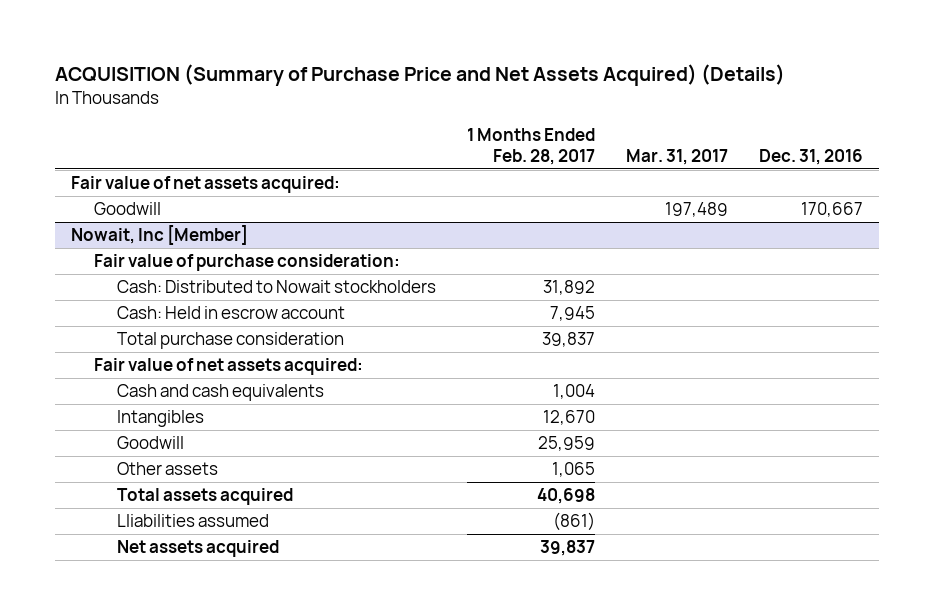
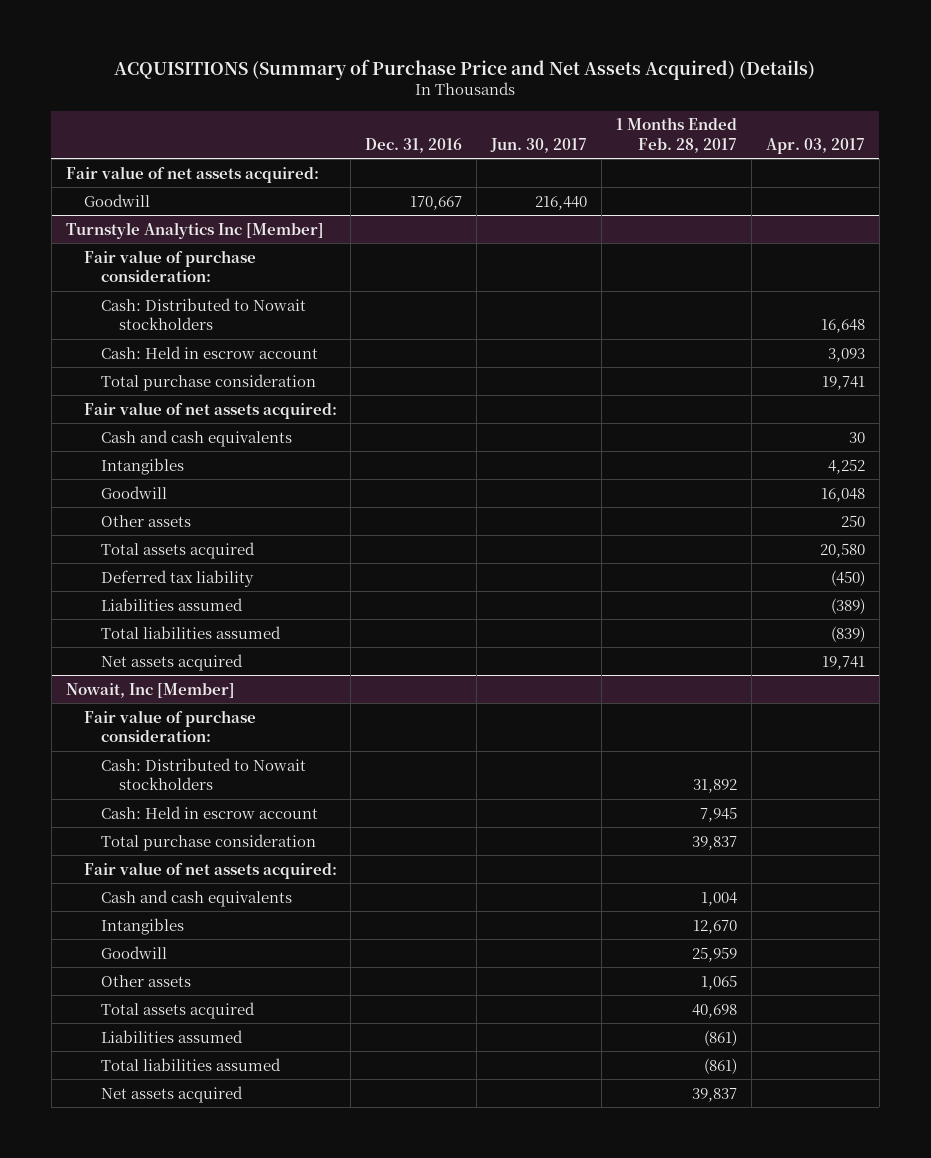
- ACQUISITION (Summary of Purchase Price and Net Assets Acquired) (Details)
+ ACQUISITIONS (Summary of Purchase Price and Net Assets Acquired) (Details)
- | 1 Months Ended Feb. 28, 2017 | Mar. 31, 2017 | Dec. 31, 2016
+ | Dec. 31, 2016 | Jun. 30, 2017 | 1 Months Ended Feb. 28, 2017 | Apr. 03, 2017
+ Turnstyle Analytics Inc [Member]
+ Fair value of purchase consideration:
+ Cash: Distributed to Nowait stockholders | | | | 16,648
+ Cash: Held in escrow account | | | | 3,093
+ Total purchase consideration | | | | 19,741
+ Fair value of net assets acquired:
+ Cash and cash equivalents | | | | 30
+ Intangibles | | | | 4,252
+ Goodwill | | | | 16,048
+ Other assets | | | | 250
+ Total assets acquired | | | | 20,580
+ Deferred tax liability | | | | (450)
+ Liabilities assumed | | | | (389)
+ Total liabilities assumed | | | | (839)
+ Net assets acquired | | | | 19,741
@ Nowait, Inc [Member]
- Lliabilities assumed | (861) | |
+ Liabilities assumed | | | (861) |
+ Total liabilities assumed | | | (861) |

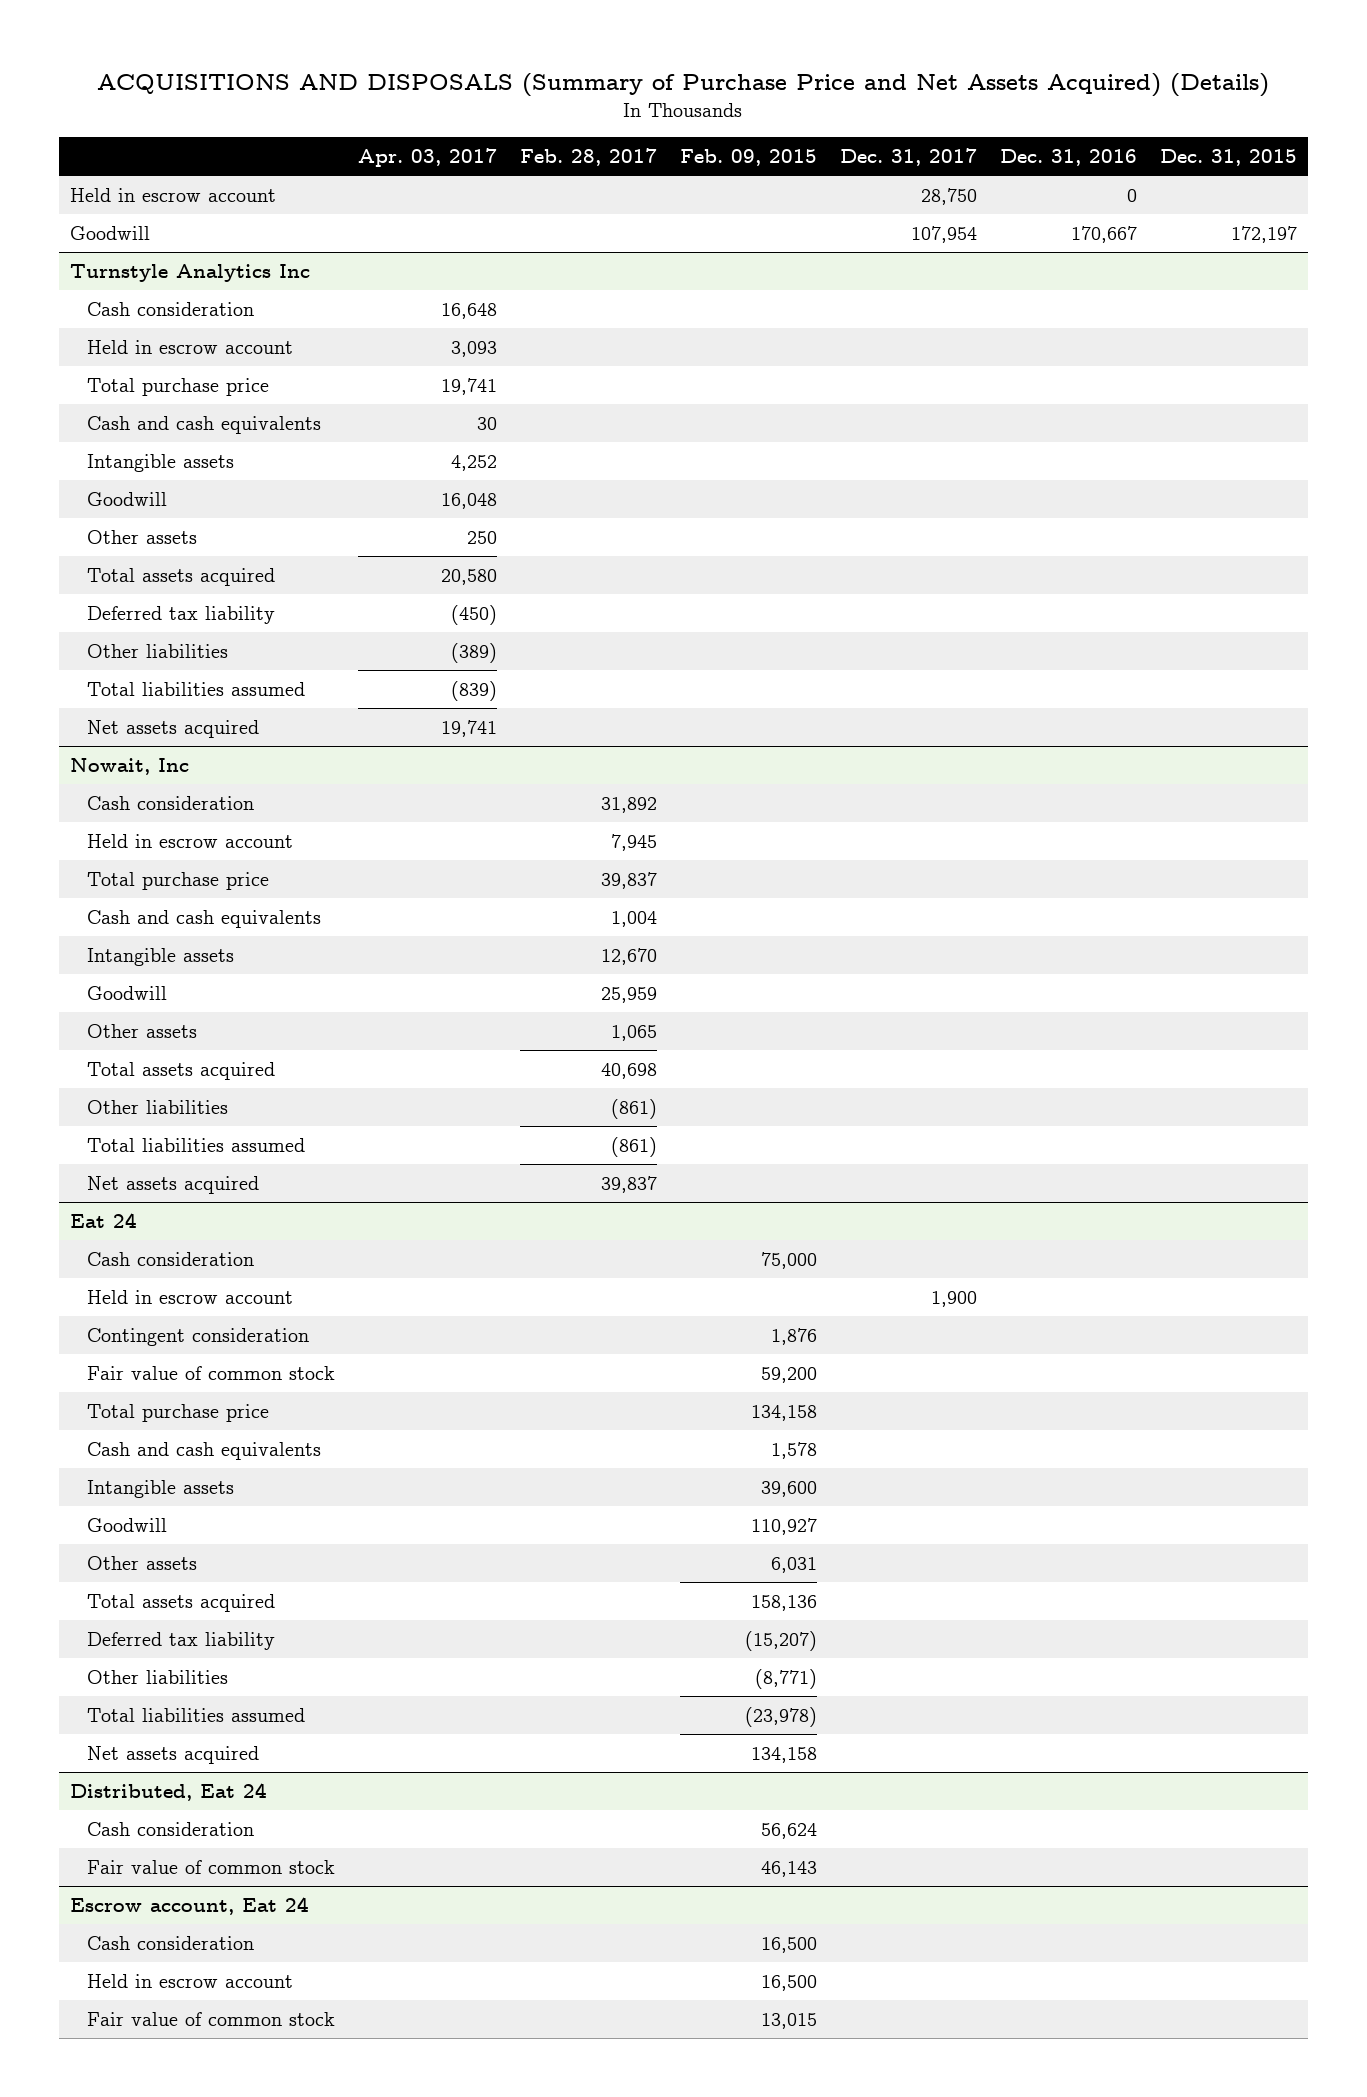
- ACQUISITIONS (Summary of Purchase Price and Net Assets Acquired) (Details)
+ ACQUISITIONS AND DISPOSALS (Summary of Purchase Price and Net Assets Acquired) (Details)
- | Dec. 31, 2016 | Jun. 30, 2017 | 1 Months Ended Feb. 28, 2017 | Apr. 03, 2017
+ | Apr. 03, 2017 | Feb. 28, 2017 | Feb. 09, 2015 | Dec. 31, 2017 | Dec. 31, 2016 | Dec. 31, 2015
- Fair value of net assets acquired:
+ Held in escrow account | | | | 28,750 | 0 |
- Turnstyle Analytics Inc [Member]
- Fair value of purchase consideration:
- Cash: Distributed to Nowait stockholders | | | | 16,648
- Cash: Held in escrow account | | | | 3,093
- Total purchase consideration | | | | 19,741
- Fair value of net assets acquired:
+ Turnstyle Analytics Inc
+ Cash consideration | 16,648 | | | | |
+ Held in escrow account | 3,093 | | | | |
+ Total purchase price | 19,741 | | | | |
- Intangibles | | | | 4,252
+ Intangible assets | 4,252 | | | | |
- Liabilities assumed | | | | (389)
+ Other liabilities | (389) | | | | |
- Nowait, Inc [Member]
- Fair value of purchase consideration:
- Cash: Distributed to Nowait stockholders | | | 31,892 |
- Cash: Held in escrow account | | | 7,945 |
- Total purchase consideration | | | 39,837 |
- Fair value of net assets acquired:
+ Nowait, Inc
+ Cash consideration | | 31,892 | | | |
+ Held in escrow account | | 7,945 | | | |
+ Total purchase price | | 39,837 | | | |
- Intangibles | | | 12,670 |
+ Intangible assets | | 12,670 | | | |
- Liabilities assumed | | | (861) |
+ Other liabilities | | (861) | | | |
+ Eat 24
+ Cash consideration | | | 75,000 | | |
+ Held in escrow account | | | | 1,900 | |
+ Contingent consideration | | | 1,876 | | |
+ Fair value of common stock | | | 59,200 | | |
+ Total purchase price | | | 134,158 | | |
+ Cash and cash equivalents | | | 1,578 | | |
+ Intangible assets | | | 39,600 | | |
+ Goodwill | | | 110,927 | | |
+ Other assets | | | 6,031 | | |
+ Total assets acquired | | | 158,136 | | |
+ Deferred tax liability | | | (15,207) | | |
+ Other liabilities | | | (8,771) | | |
+ Total liabilities assumed | | | (23,978) | | |
+ Net assets acquired | | | 134,158 | | |
+ Distributed, Eat 24
+ Cash consideration | | | 56,624 | | |
+ Fair value of common stock | | | 46,143 | | |
+ Escrow account, Eat 24
+ Cash consideration | | | 16,500 | | |
+ Held in escrow account | | | 16,500 | | |
+ Fair value of common stock | | | 13,015 | | |

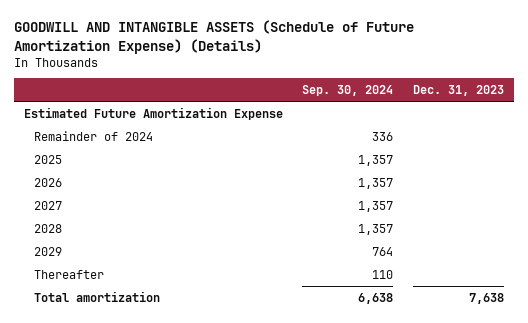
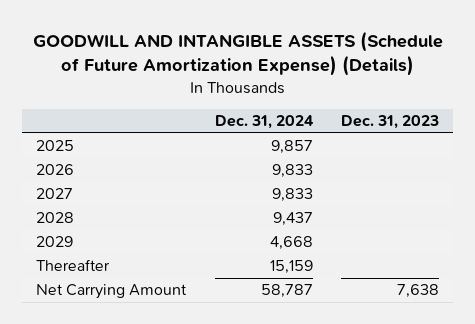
- | Sep. 30, 2024 | Dec. 31, 2023
+ | Dec. 31, 2024 | Dec. 31, 2023
- Estimated Future Amortization Expense
- Remainder of 2024 | 336 |
- Total amortization | 6,638 | 7,638
+ Net Carrying Amount | 58,787 | 7,638

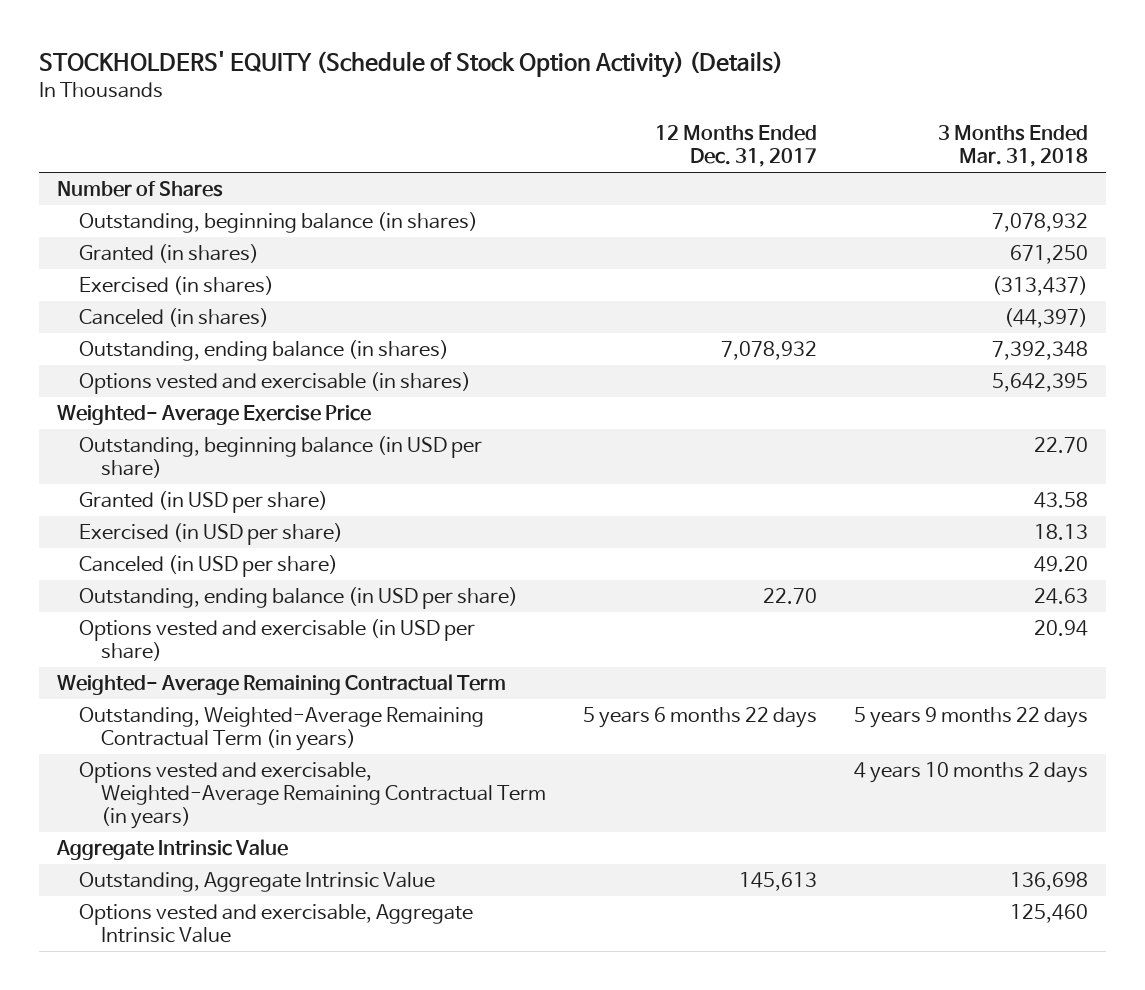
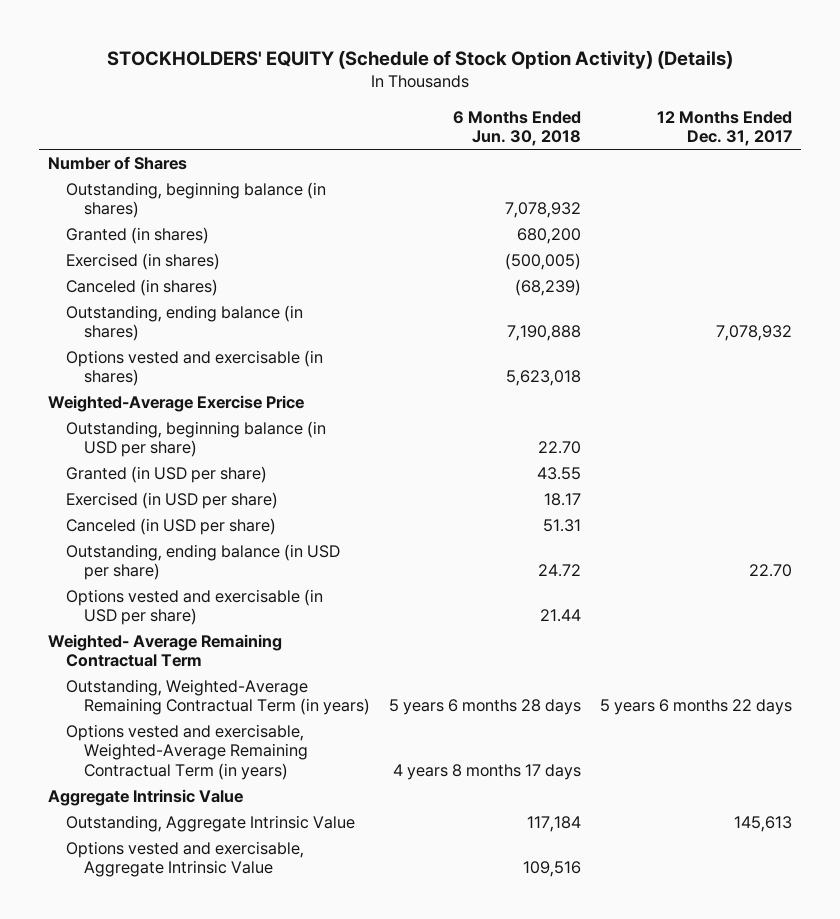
- | 12 Months Ended Dec. 31, 2017 | 3 Months Ended Mar. 31, 2018
+ | 6 Months Ended Jun. 30, 2018 | 12 Months Ended Dec. 31, 2017
- Weighted- Average Exercise Price
+ Weighted-Average Exercise Price

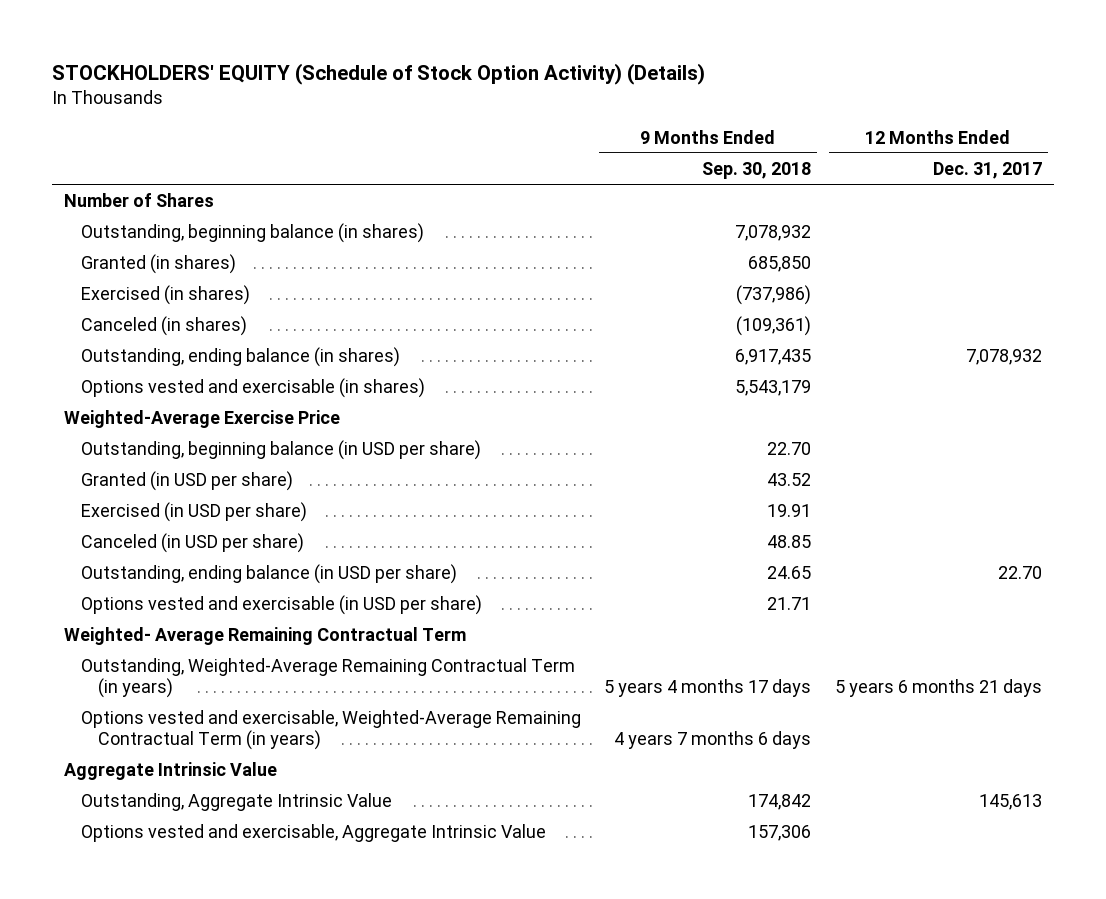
- | 6 Months Ended Jun. 30, 2018 | 12 Months Ended Dec. 31, 2017
+ | 9 Months Ended Sep. 30, 2018 | 12 Months Ended Dec. 31, 2017
- Outstanding, Weighted-Average Remaining Contractual Term (in years) | 5 years 6 months 28 days | 5 years 6 months 22 days
+ Outstanding, Weighted-Average Remaining Contractual Term (in years) | 5 years 4 months 17 days | 5 years 6 months 21 days

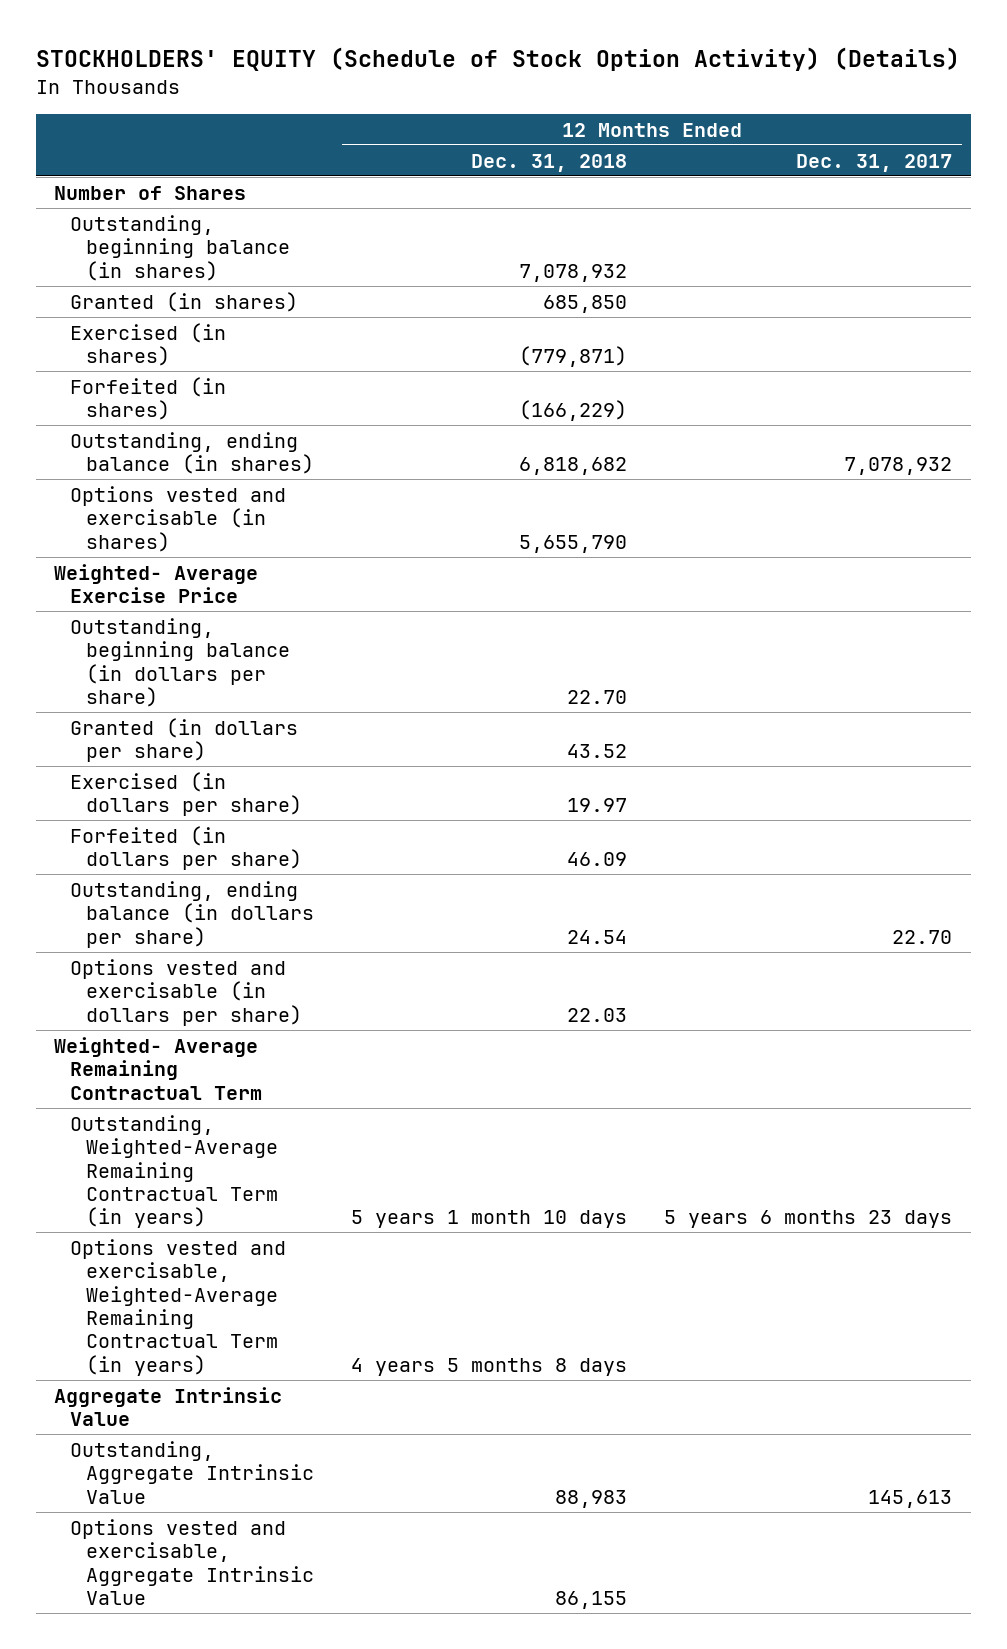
- | 9 Months Ended Sep. 30, 2018 | 12 Months Ended Dec. 31, 2017
+ | 12 Months Ended Dec. 31, 2018 | 12 Months Ended Dec. 31, 2017
- Canceled (in shares) | (109,361) |
+ Forfeited (in shares) | (166,229) |
- Weighted-Average Exercise Price
- Outstanding, beginning balance (in USD per share) | 22.70 |
- Granted (in USD per share) | 43.52 |
- Exercised (in USD per share) | 19.91 |
- Canceled (in USD per share) | 48.85 |
- Outstanding, ending balance (in USD per share) | 24.65 | 22.70
- Options vested and exercisable (in USD per share) | 21.71 |
+ Weighted- Average Exercise Price
+ Outstanding, beginning balance (in dollars per share) | 22.70 |
+ Granted (in dollars per share) | 43.52 |
+ Exercised (in dollars per share) | 19.97 |
+ Forfeited (in dollars per share) | 46.09 |
+ Outstanding, ending balance (in dollars per share) | 24.54 | 22.70
+ Options vested and exercisable (in dollars per share) | 22.03 |
- Outstanding, Weighted-Average Remaining Contractual Term (in years) | 5 years 4 months 17 days | 5 years 6 months 21 days
+ Outstanding, Weighted-Average Remaining Contractual Term (in years) | 5 years 1 month 10 days | 5 years 6 months 23 days

